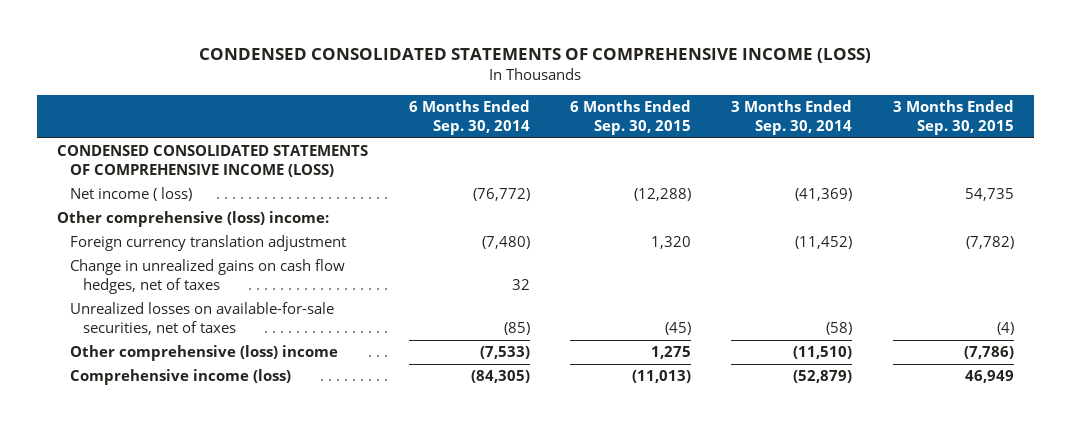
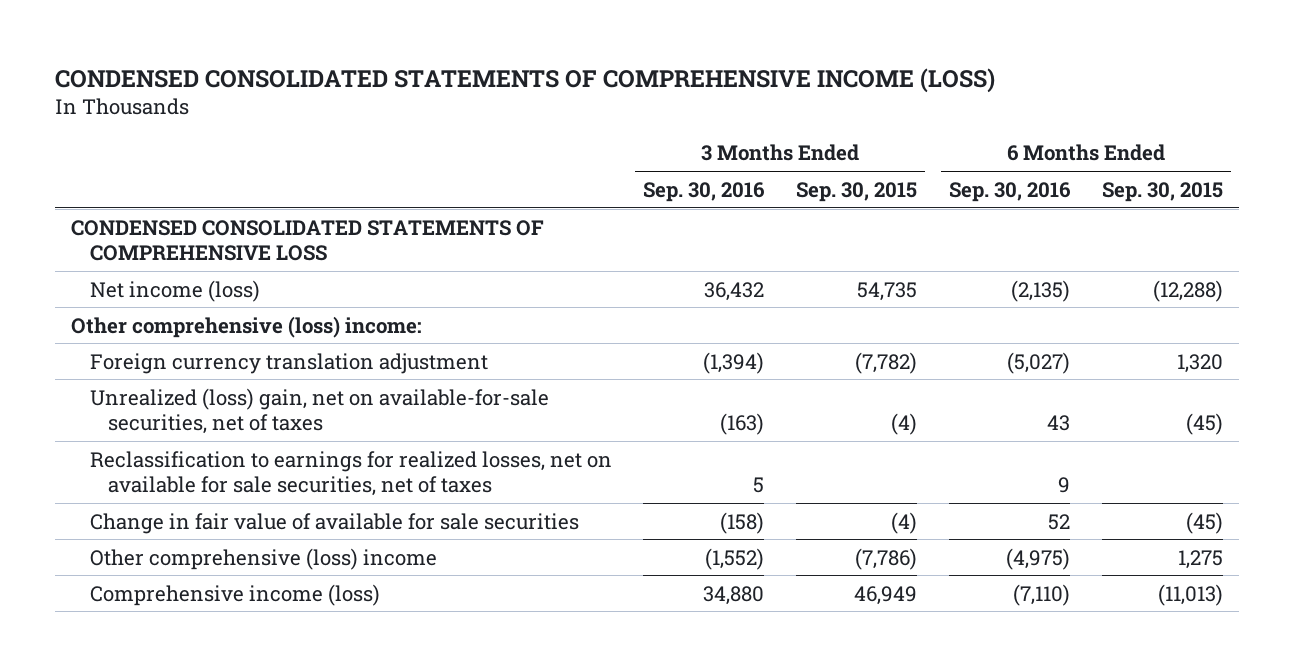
- | 6 Months Ended Sep. 30, 2014 | 6 Months Ended Sep. 30, 2015 | 3 Months Ended Sep. 30, 2014 | 3 Months Ended Sep. 30, 2015
+ | 3 Months Ended Sep. 30, 2016 | 3 Months Ended Sep. 30, 2015 | 6 Months Ended Sep. 30, 2016 | 6 Months Ended Sep. 30, 2015
- CONDENSED CONSOLIDATED STATEMENTS OF COMPREHENSIVE INCOME (LOSS)
- Net income ( loss) | (76,772) | (12,288) | (41,369) | 54,735
+ CONDENSED CONSOLIDATED STATEMENTS OF COMPREHENSIVE LOSS
+ Net income (loss) | 36,432 | 54,735 | (2,135) | (12,288)
- Change in unrealized gains on cash flow hedges, net of taxes | 32 | | |
- Unrealized losses on available-for-sale securities, net of taxes | (85) | (45) | (58) | (4)
+ Unrealized (loss) gain, net on available-for-sale securities, net of taxes | (163) | (4) | 43 | (45)
+ Reclassification to earnings for realized losses, net on available for sale securities, net of taxes | 5 | | 9 |
+ Change in fair value of available for sale securities | (158) | (4) | 52 | (45)

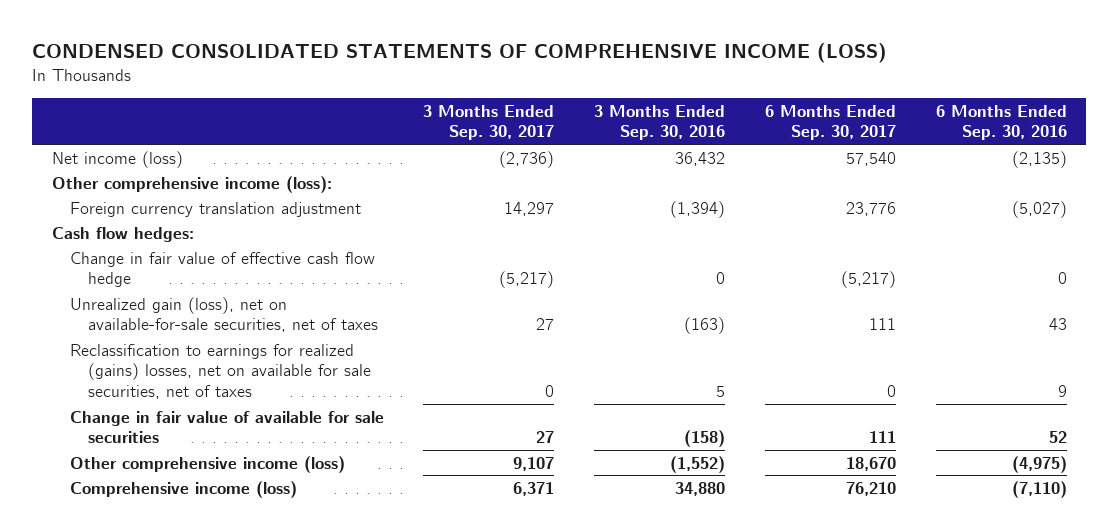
- | 3 Months Ended Sep. 30, 2016 | 3 Months Ended Sep. 30, 2015 | 6 Months Ended Sep. 30, 2016 | 6 Months Ended Sep. 30, 2015
+ | 3 Months Ended Sep. 30, 2017 | 3 Months Ended Sep. 30, 2016 | 6 Months Ended Sep. 30, 2017 | 6 Months Ended Sep. 30, 2016
- CONDENSED CONSOLIDATED STATEMENTS OF COMPREHENSIVE LOSS
- Other comprehensive (loss) income:
+ Other comprehensive income (loss):
- Unrealized (loss) gain, net on available-for-sale securities, net of taxes | (163) | (4) | 43 | (45)
- Reclassification to earnings for realized losses, net on available for sale securities, net of taxes | 5 | | 9 |
+ Cash flow hedges:
+ Change in fair value of effective cash flow hedge | (5,217) | 0 | (5,217) | 0
+ Unrealized gain (loss), net on available-for-sale securities, net of taxes | 27 | (163) | 111 | 43
+ Reclassification to earnings for realized (gains) losses, net on available for sale securities, net of taxes | 0 | 5 | 0 | 9
- Other comprehensive (loss) income | (1,552) | (7,786) | (4,975) | 1,275
+ Other comprehensive income (loss) | 9,107 | (1,552) | 18,670 | (4,975)

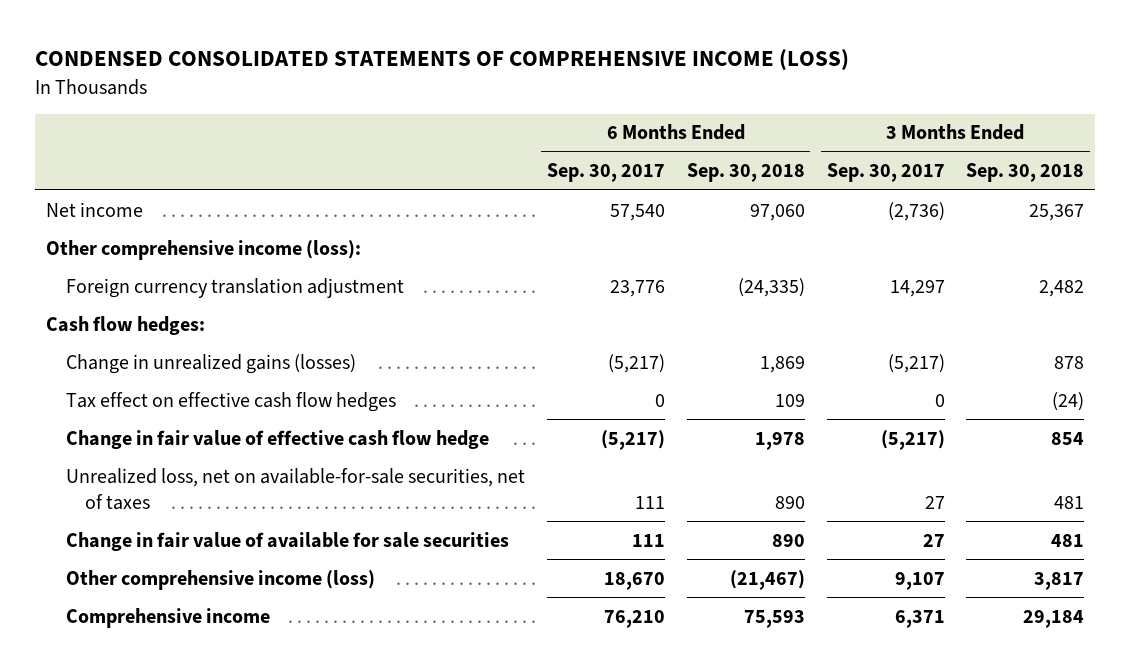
- | 3 Months Ended Sep. 30, 2017 | 3 Months Ended Sep. 30, 2016 | 6 Months Ended Sep. 30, 2017 | 6 Months Ended Sep. 30, 2016
+ | 6 Months Ended Sep. 30, 2017 | 6 Months Ended Sep. 30, 2018 | 3 Months Ended Sep. 30, 2017 | 3 Months Ended Sep. 30, 2018
- Net income (loss) | (2,736) | 36,432 | 57,540 | (2,135)
+ Net income | 57,540 | 97,060 | (2,736) | 25,367
+ Change in unrealized gains (losses) | (5,217) | 1,869 | (5,217) | 878
+ Tax effect on effective cash flow hedges | 0 | 109 | 0 | (24)
- Unrealized gain (loss), net on available-for-sale securities, net of taxes | 27 | (163) | 111 | 43
- Reclassification to earnings for realized (gains) losses, net on available for sale securities, net of taxes | 0 | 5 | 0 | 9
+ Unrealized loss, net on available-for-sale securities, net of taxes | 111 | 890 | 27 | 481
- Comprehensive income (loss) | 6,371 | 34,880 | 76,210 | (7,110)
+ Comprehensive income | 76,210 | 75,593 | 6,371 | 29,184

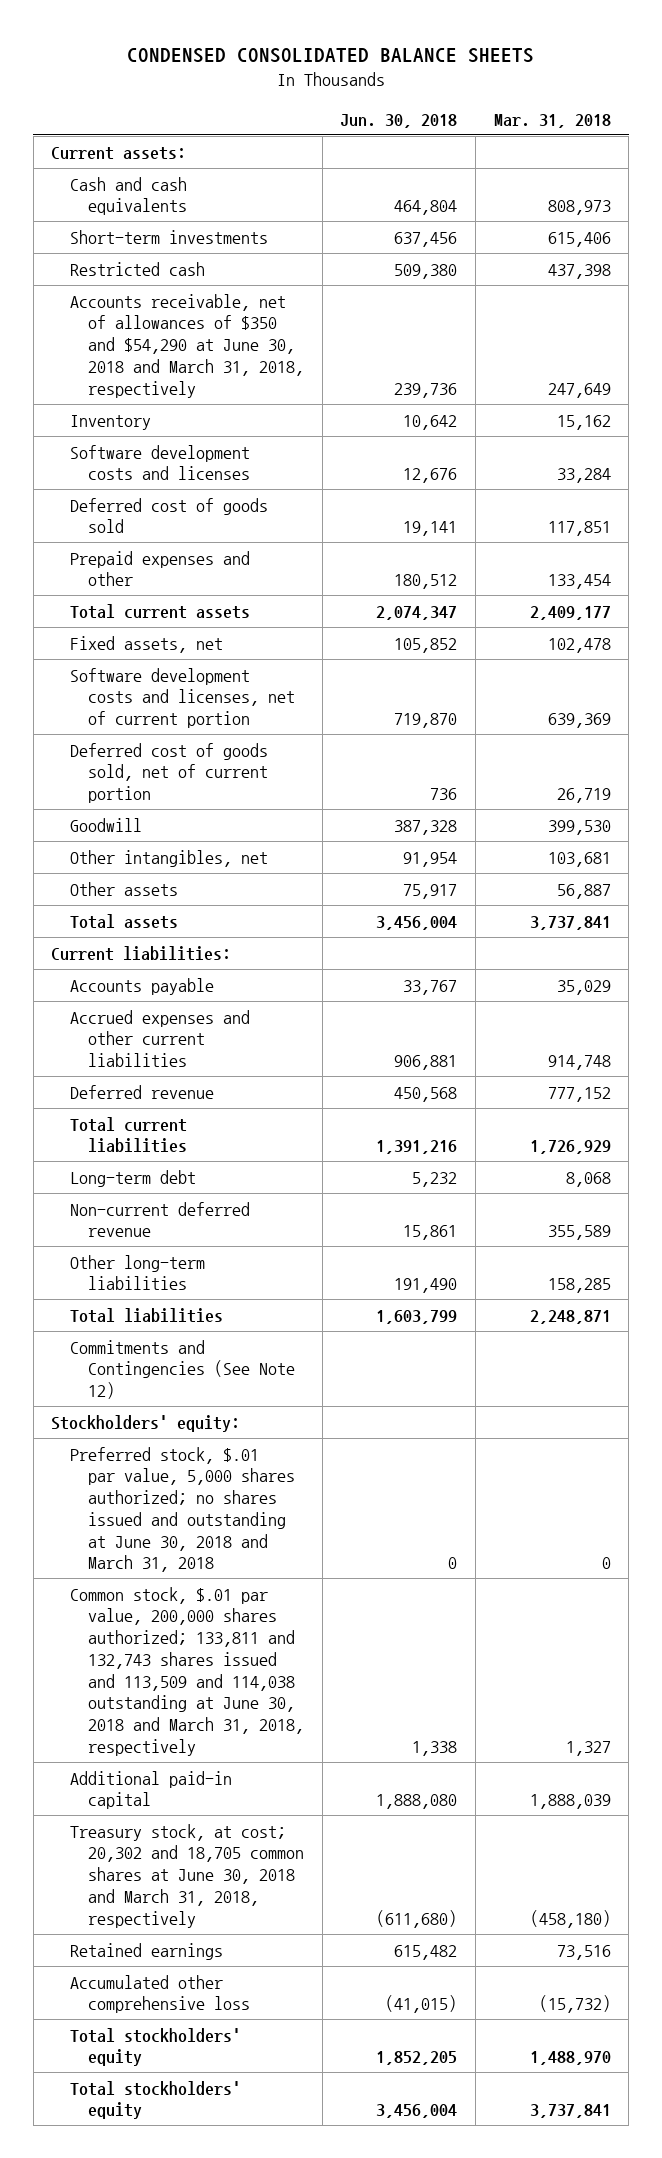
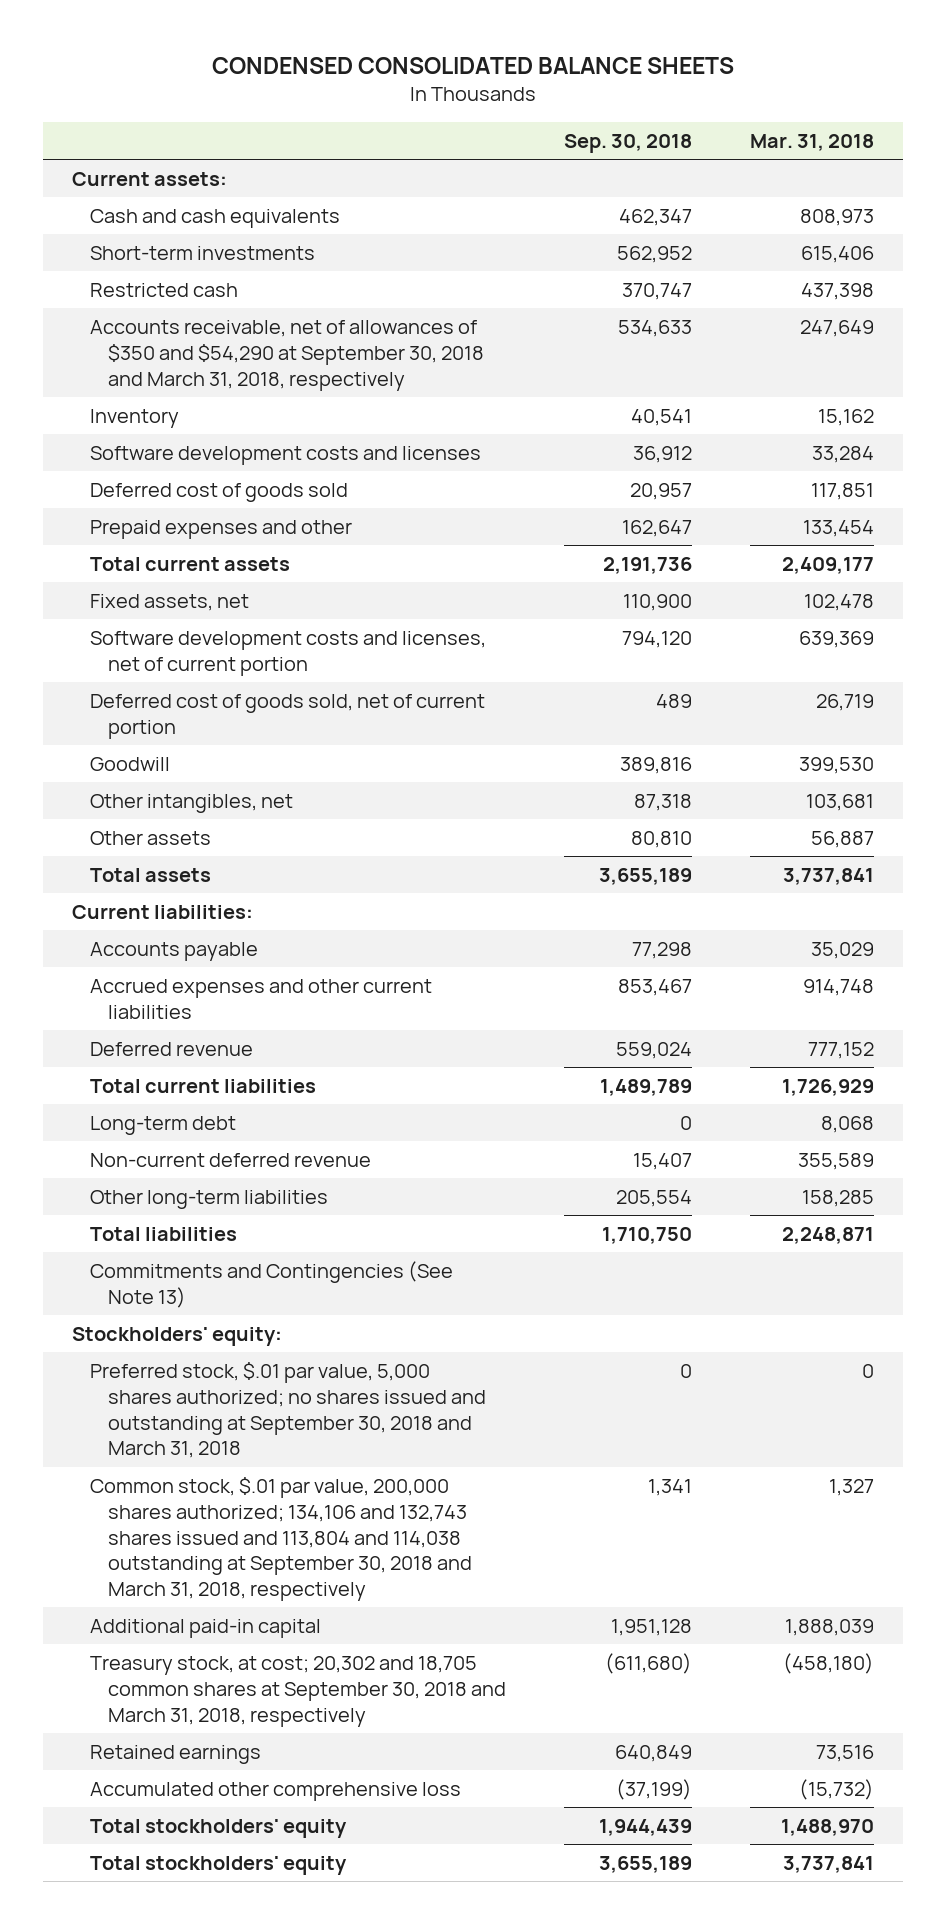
- | Jun. 30, 2018 | Mar. 31, 2018
+ | Sep. 30, 2018 | Mar. 31, 2018
- Accounts receivable, net of allowances of $350 and $54,290 at June 30, 2018 and March 31, 2018, respectively | 239,736 | 247,649
+ Accounts receivable, net of allowances of $350 and $54,290 at September 30, 2018 and March 31, 2018, respectively | 534,633 | 247,649
- Commitments and Contingencies (See Note 12)
+ Commitments and Contingencies (See Note 13)
- Preferred stock, $.01 par value, 5,000 shares authorized; no shares issued and outstanding at June 30, 2018 and March 31, 2018 | 0 | 0
- Common stock, $.01 par value, 200,000 shares authorized; 133,811 and 132,743 shares issued and 113,509 and 114,038 outstanding at June 30, 2018 and March 31, 2018, respectively | 1,338 | 1,327
+ Preferred stock, $.01 par value, 5,000 shares authorized; no shares issued and outstanding at September 30, 2018 and March 31, 2018 | 0 | 0
+ Common stock, $.01 par value, 200,000 shares authorized; 134,106 and 132,743 shares issued and 113,804 and 114,038 outstanding at September 30, 2018 and March 31, 2018, respectively | 1,341 | 1,327
- Treasury stock, at cost; 20,302 and 18,705 common shares at June 30, 2018 and March 31, 2018, respectively | (611,680) | (458,180)
+ Treasury stock, at cost; 20,302 and 18,705 common shares at September 30, 2018 and March 31, 2018, respectively | (611,680) | (458,180)

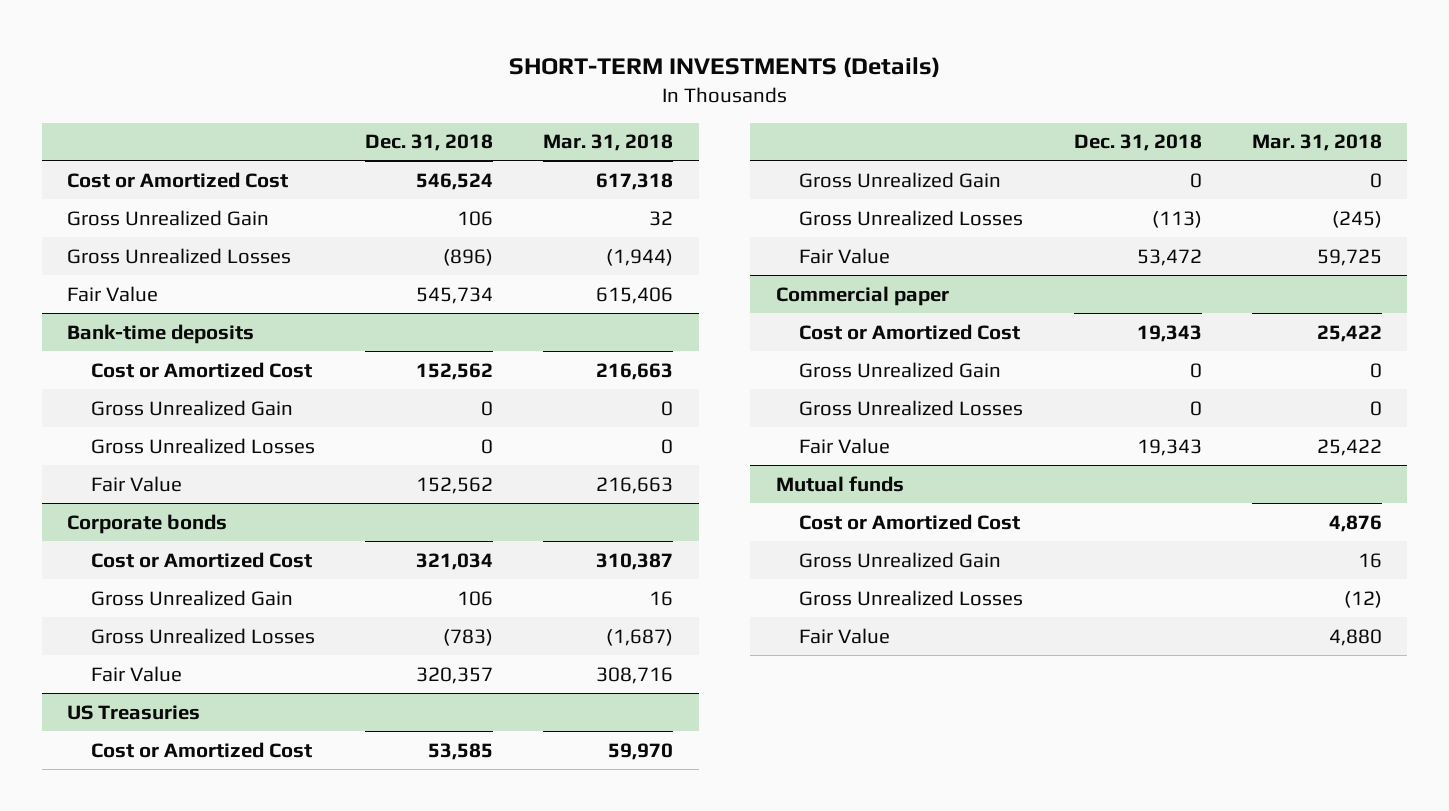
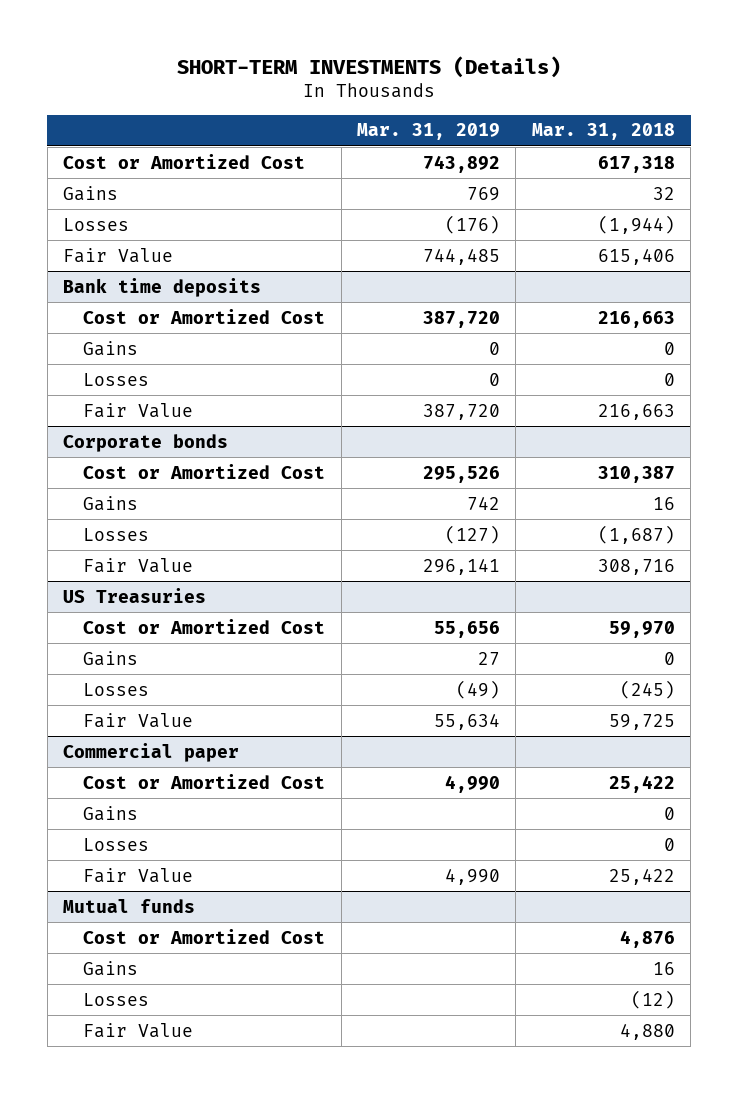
- | Dec. 31, 2018 | Mar. 31, 2018
+ | Mar. 31, 2019 | Mar. 31, 2018
- Gross Unrealized Gain | 106 | 32
- Gross Unrealized Losses | (896) | (1,944)
+ Gains | 769 | 32
+ Losses | (176) | (1,944)
- Bank-time deposits
+ Bank time deposits
- Gross Unrealized Gain | 0 | 0
- Gross Unrealized Losses | 0 | 0
+ Gains | 0 | 0
+ Losses | 0 | 0
@ Corporate bonds
- Gross Unrealized Gain | 106 | 16
- Gross Unrealized Losses | (783) | (1,687)
+ Gains | 742 | 16
+ Losses | (127) | (1,687)
@ US Treasuries
- Gross Unrealized Gain | 0 | 0
- Gross Unrealized Losses | (113) | (245)
+ Gains | 27 | 0
+ Losses | (49) | (245)
@ Commercial paper
- Gross Unrealized Gain | 0 | 0
- Gross Unrealized Losses | 0 | 0
+ Gains | | 0
+ Losses | | 0
@ Mutual funds
- Gross Unrealized Gain | | 16
- Gross Unrealized Losses | | (12)
+ Gains | | 16
+ Losses | | (12)

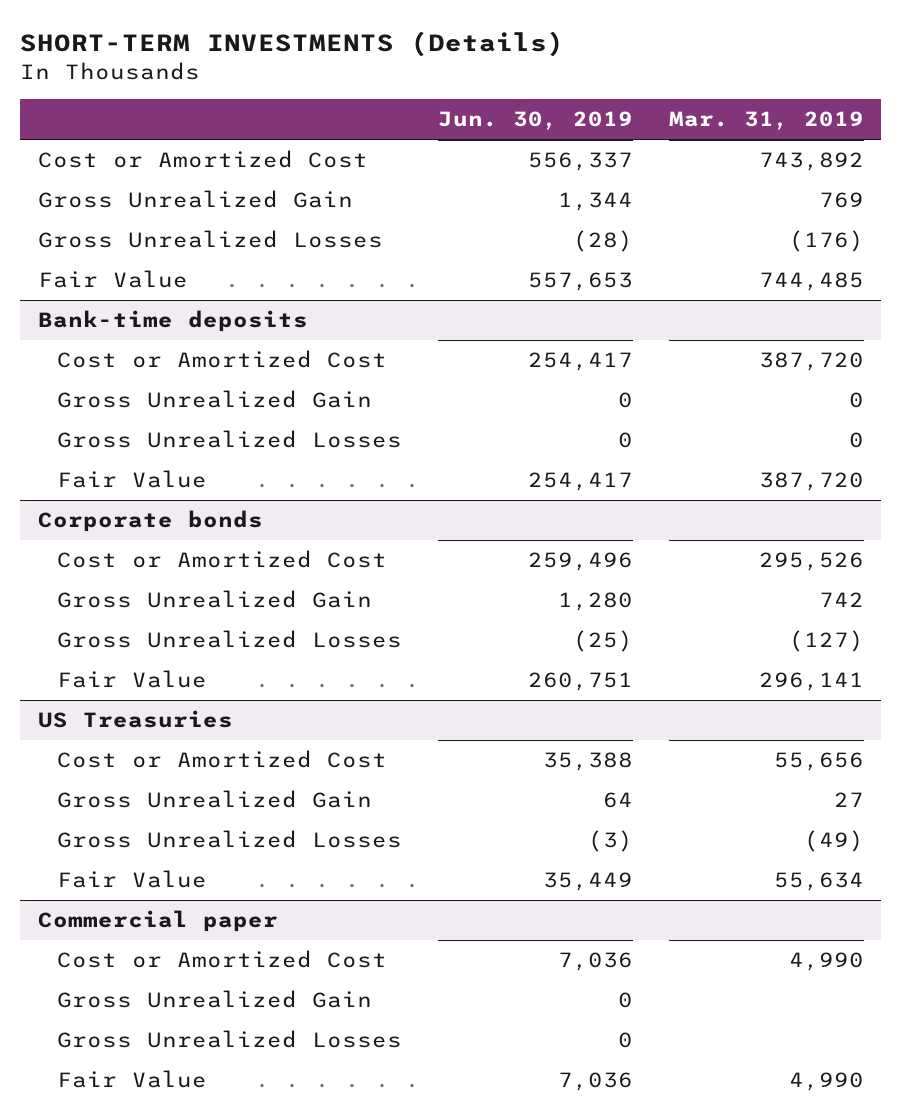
- | Mar. 31, 2019 | Mar. 31, 2018
+ | Jun. 30, 2019 | Mar. 31, 2019
- Gains | 769 | 32
- Losses | (176) | (1,944)
+ Gross Unrealized Gain | 1,344 | 769
+ Gross Unrealized Losses | (28) | (176)
- Bank time deposits
+ Bank-time deposits
- Gains | 0 | 0
- Losses | 0 | 0
+ Gross Unrealized Gain | 0 | 0
+ Gross Unrealized Losses | 0 | 0
@ Corporate bonds
- Gains | 742 | 16
- Losses | (127) | (1,687)
+ Gross Unrealized Gain | 1,280 | 742
+ Gross Unrealized Losses | (25) | (127)
@ US Treasuries
- Gains | 27 | 0
- Losses | (49) | (245)
+ Gross Unrealized Gain | 64 | 27
+ Gross Unrealized Losses | (3) | (49)
@ Commercial paper
- Gains | | 0
- Losses | | 0
+ Gross Unrealized Gain | 0 |
+ Gross Unrealized Losses | 0 |
- Mutual funds
- Cost or Amortized Cost | | 4,876
- Gains | | 16
- Losses | | (12)
- Fair Value | | 4,880

